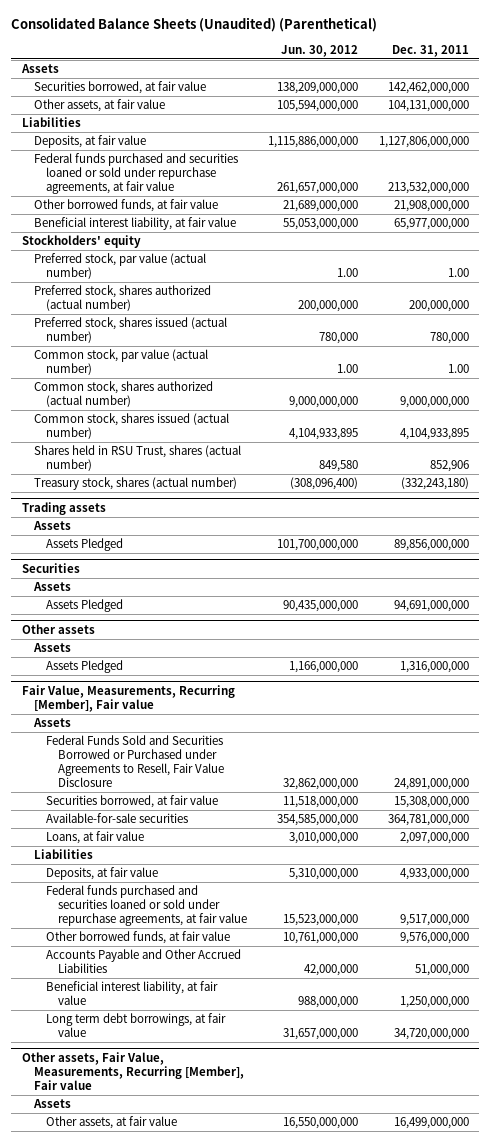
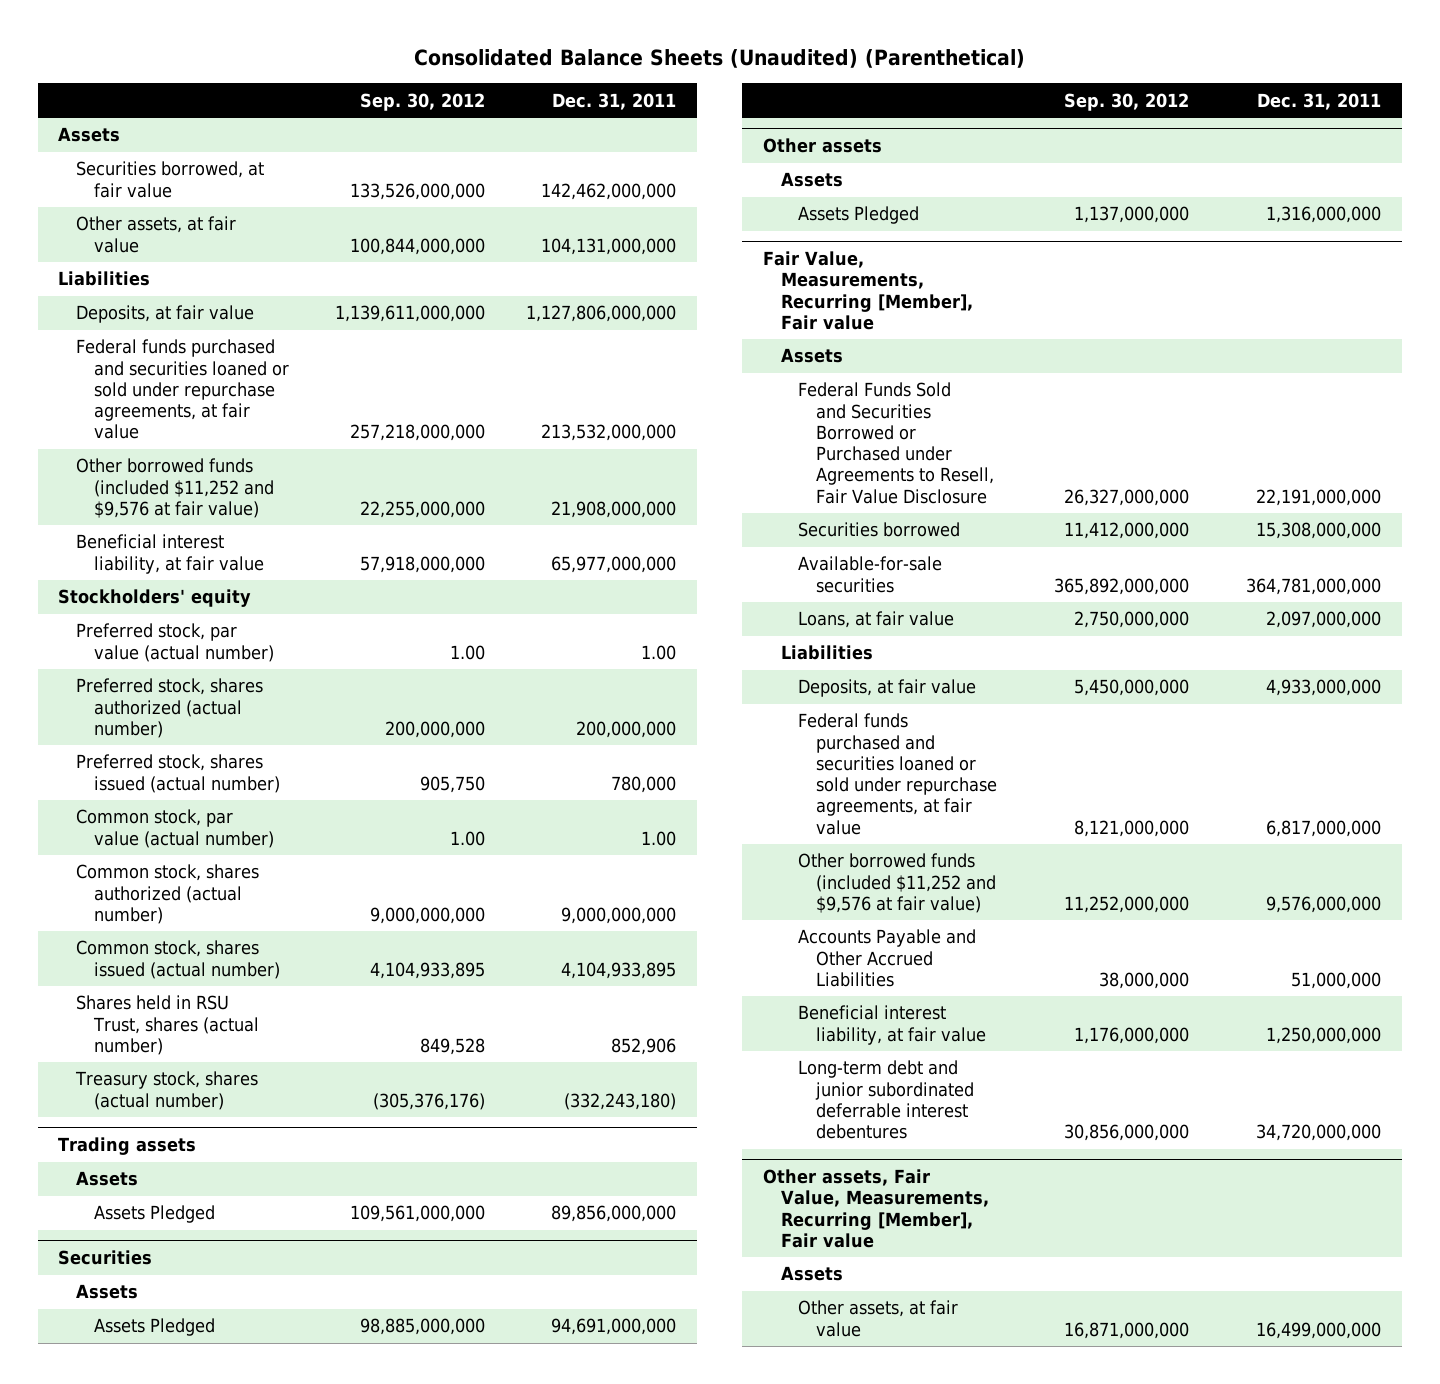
- | Jun. 30, 2012 | Dec. 31, 2011
+ | Sep. 30, 2012 | Dec. 31, 2011
- Other borrowed funds, at fair value | 21,689,000,000 | 21,908,000,000
+ Other borrowed funds (included $11,252 and $9,576 at fair value) | 22,255,000,000 | 21,908,000,000
@ Fair Value, Measurements, Recurring [Member], Fair value
- Federal Funds Sold and Securities Borrowed or Purchased under Agreements to Resell, Fair Value Disclosure | 32,862,000,000 | 24,891,000,000
- Securities borrowed, at fair value | 11,518,000,000 | 15,308,000,000
+ Federal Funds Sold and Securities Borrowed or Purchased under Agreements to Resell, Fair Value Disclosure | 26,327,000,000 | 22,191,000,000
+ Securities borrowed | 11,412,000,000 | 15,308,000,000
- Federal funds purchased and securities loaned or sold under repurchase agreements, at fair value | 15,523,000,000 | 9,517,000,000
- Other borrowed funds, at fair value | 10,761,000,000 | 9,576,000,000
+ Federal funds purchased and securities loaned or sold under repurchase agreements, at fair value | 8,121,000,000 | 6,817,000,000
+ Other borrowed funds (included $11,252 and $9,576 at fair value) | 11,252,000,000 | 9,576,000,000
- Long term debt borrowings, at fair value | 31,657,000,000 | 34,720,000,000
+ Long-term debt and junior subordinated deferrable interest debentures | 30,856,000,000 | 34,720,000,000

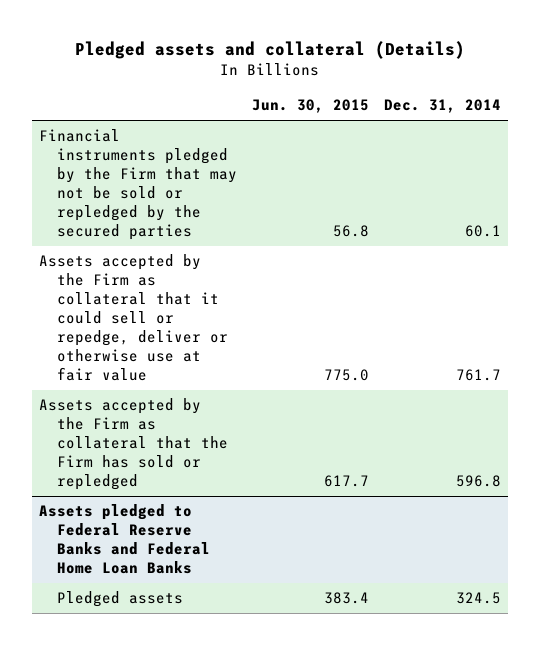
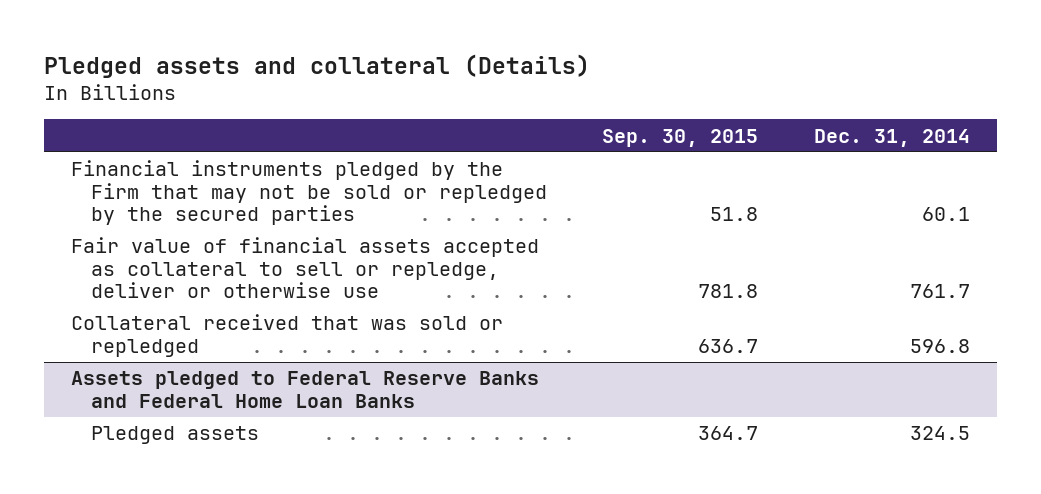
- | Jun. 30, 2015 | Dec. 31, 2014
+ | Sep. 30, 2015 | Dec. 31, 2014
- Assets accepted by the Firm as collateral that it could sell or repedge, deliver or otherwise use at fair value | 775.0 | 761.7
- Assets accepted by the Firm as collateral that the Firm has sold or repledged | 617.7 | 596.8
+ Fair value of financial assets accepted as collateral to sell or repledge, deliver or otherwise use | 781.8 | 761.7
+ Collateral received that was sold or repledged | 636.7 | 596.8

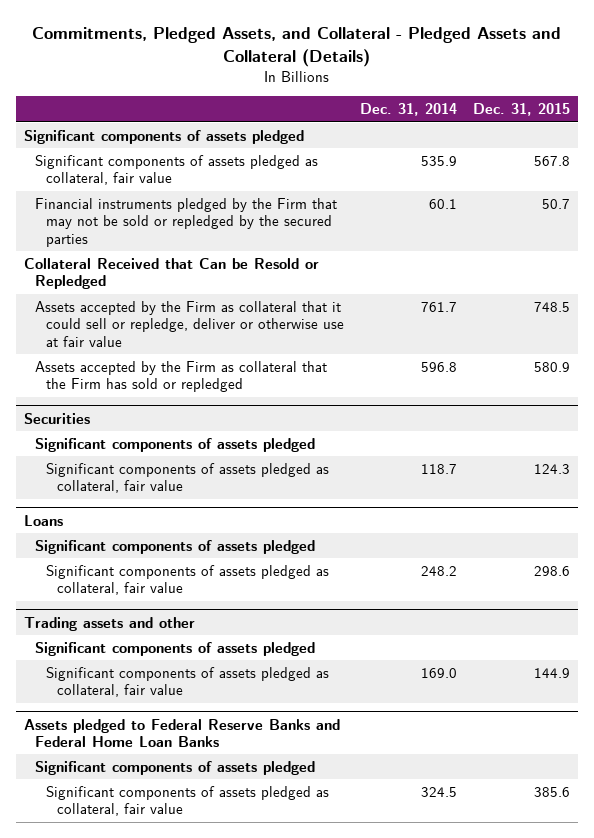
- Pledged assets and collateral (Details)
+ Commitments, Pledged Assets, and Collateral - Pledged Assets and Collateral (Details)
- | Sep. 30, 2015 | Dec. 31, 2014
+ | Dec. 31, 2014 | Dec. 31, 2015
+ Significant components of assets pledged
+ Significant components of assets pledged as collateral, fair value | 535.9 | 567.8
- Fair value of financial assets accepted as collateral to sell or repledge, deliver or otherwise use | 781.8 | 761.7
- Collateral received that was sold or repledged | 636.7 | 596.8
+ Collateral Received that Can be Resold or Repledged
+ Assets accepted by the Firm as collateral that it could sell or repledge, deliver or otherwise use at fair value | 761.7 | 748.5
+ Assets accepted by the Firm as collateral that the Firm has sold or repledged | 596.8 | 580.9
+ Securities
+ Significant components of assets pledged
+ Significant components of assets pledged as collateral, fair value | 118.7 | 124.3
+ Loans
+ Significant components of assets pledged
+ Significant components of assets pledged as collateral, fair value | 248.2 | 298.6
+ Trading assets and other
+ Significant components of assets pledged
+ Significant components of assets pledged as collateral, fair value | 169.0 | 144.9
@ Assets pledged to Federal Reserve Banks and Federal Home Loan Banks
- Pledged assets | 364.7 | 324.5
+ Significant components of assets pledged
+ Significant components of assets pledged as collateral, fair value | 324.5 | 385.6

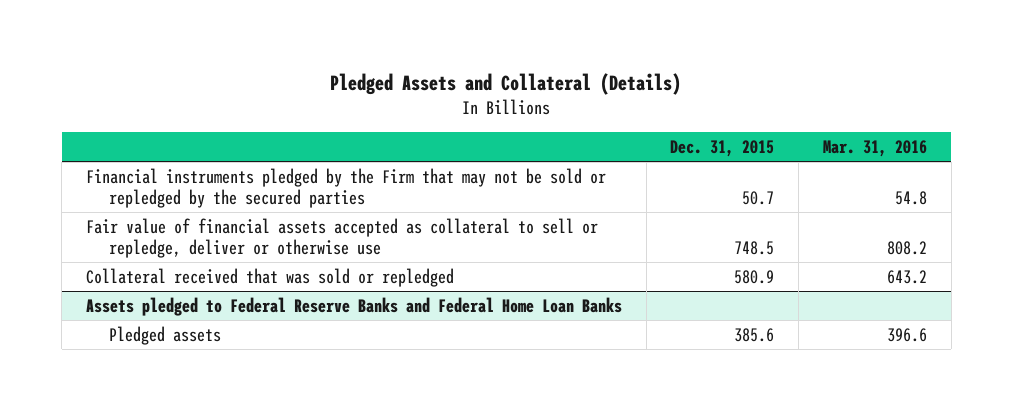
- Commitments, Pledged Assets, and Collateral - Pledged Assets and Collateral (Details)
+ Pledged Assets and Collateral (Details)
- | Dec. 31, 2014 | Dec. 31, 2015
+ | Dec. 31, 2015 | Mar. 31, 2016
- Significant components of assets pledged
- Significant components of assets pledged as collateral, fair value | 535.9 | 567.8
- Collateral Received that Can be Resold or Repledged
- Assets accepted by the Firm as collateral that it could sell or repledge, deliver or otherwise use at fair value | 761.7 | 748.5
- Assets accepted by the Firm as collateral that the Firm has sold or repledged | 596.8 | 580.9
- Securities
- Significant components of assets pledged
- Significant components of assets pledged as collateral, fair value | 118.7 | 124.3
- Loans
- Significant components of assets pledged
- Significant components of assets pledged as collateral, fair value | 248.2 | 298.6
- Trading assets and other
- Significant components of assets pledged
- Significant components of assets pledged as collateral, fair value | 169.0 | 144.9
+ Fair value of financial assets accepted as collateral to sell or repledge, deliver or otherwise use | 748.5 | 808.2
+ Collateral received that was sold or repledged | 580.9 | 643.2
@ Assets pledged to Federal Reserve Banks and Federal Home Loan Banks
- Significant components of assets pledged
- Significant components of assets pledged as collateral, fair value | 324.5 | 385.6
+ Pledged assets | 385.6 | 396.6

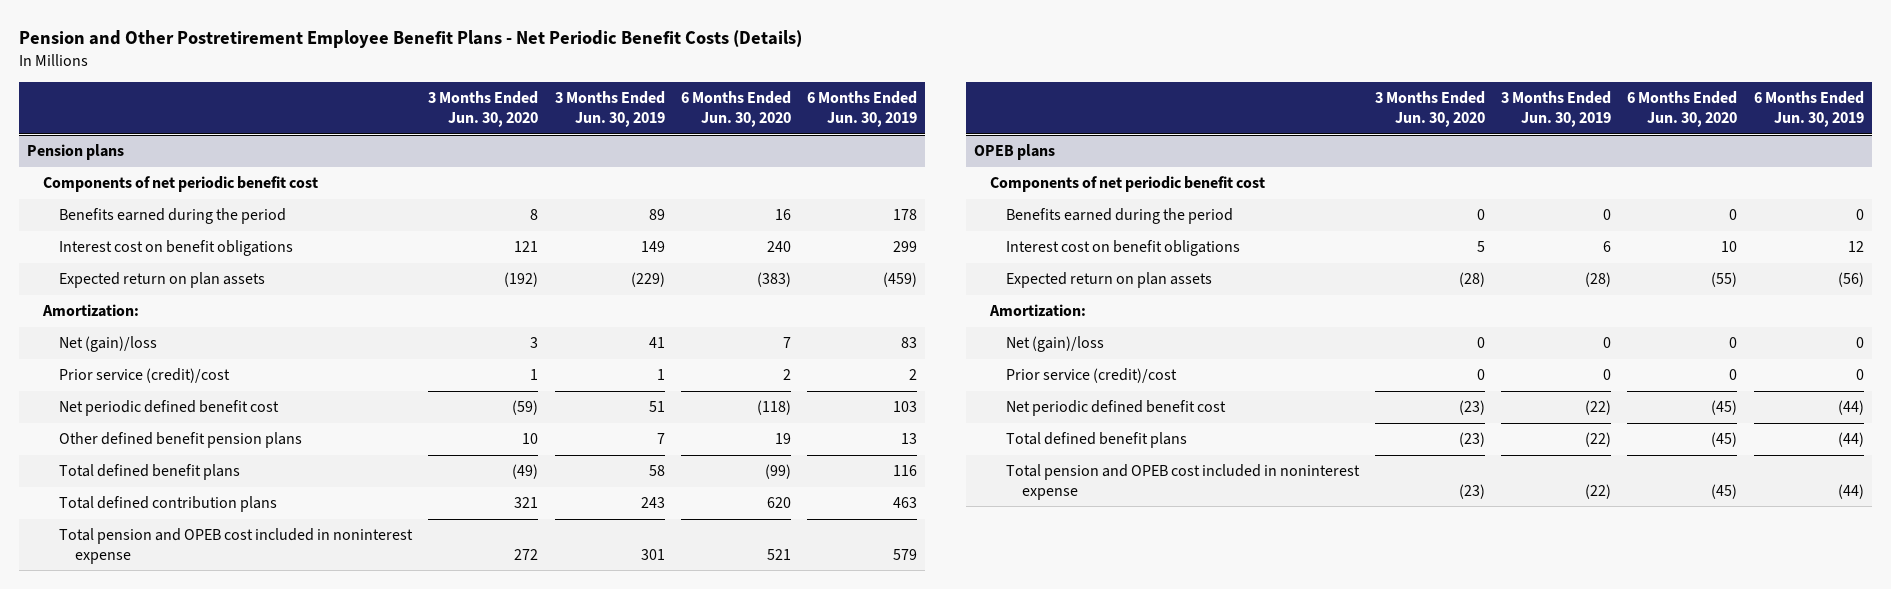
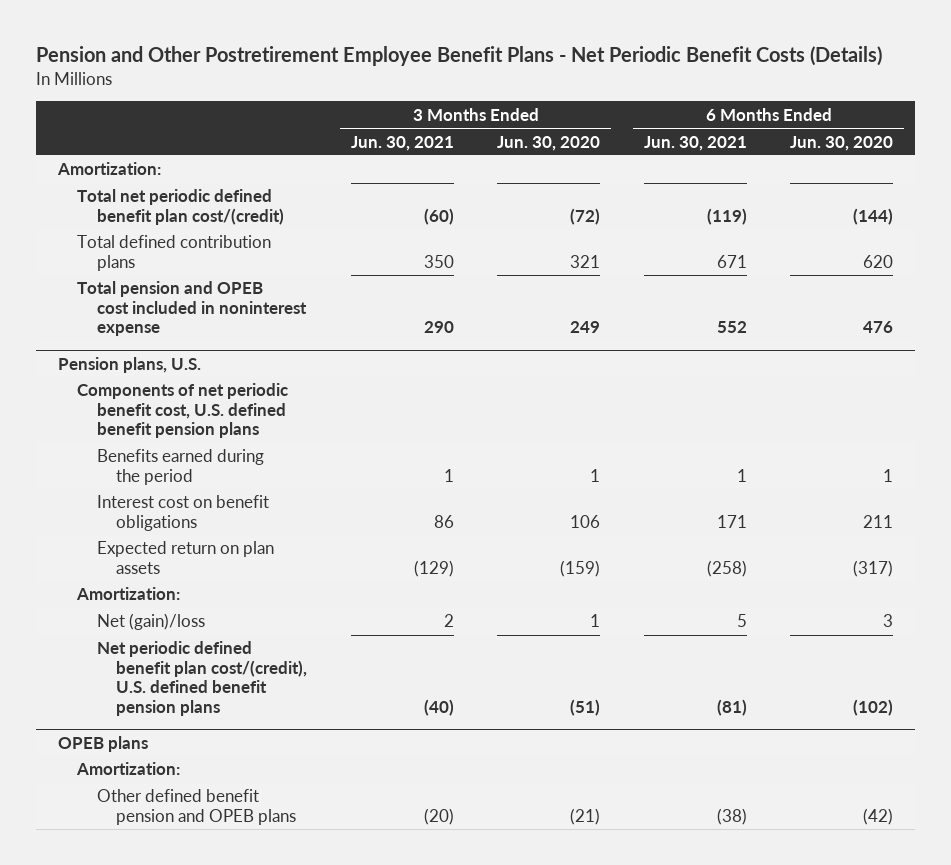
- | 3 Months Ended Jun. 30, 2020 | 3 Months Ended Jun. 30, 2019 | 6 Months Ended Jun. 30, 2020 | 6 Months Ended Jun. 30, 2019
+ | 3 Months Ended Jun. 30, 2021 | 3 Months Ended Jun. 30, 2020 | 6 Months Ended Jun. 30, 2021 | 6 Months Ended Jun. 30, 2020
- Pension plans
- Components of net periodic benefit cost
- Benefits earned during the period | 8 | 89 | 16 | 178
- Interest cost on benefit obligations | 121 | 149 | 240 | 299
- Expected return on plan assets | (192) | (229) | (383) | (459)
- Net (gain)/loss | 3 | 41 | 7 | 83
- Prior service (credit)/cost | 1 | 1 | 2 | 2
- Net periodic defined benefit cost | (59) | 51 | (118) | 103
- Other defined benefit pension plans | 10 | 7 | 19 | 13
- Total defined benefit plans | (49) | 58 | (99) | 116
+ Total net periodic defined benefit plan cost/(credit) | (60) | (72) | (119) | (144)
- Total pension and OPEB cost included in noninterest expense | 272 | 301 | 521 | 579
+ Total pension and OPEB cost included in noninterest expense | 290 | 249 | 552 | 476
+ Pension plans, U.S.
+ Components of net periodic benefit cost, U.S. defined benefit pension plans
+ Benefits earned during the period | 1 | 1 | 1 | 1
+ Interest cost on benefit obligations | 86 | 106 | 171 | 211
+ Expected return on plan assets | (129) | (159) | (258) | (317)
+ Amortization:
+ Net (gain)/loss | 2 | 1 | 5 | 3
+ Net periodic defined benefit plan cost/(credit), U.S. defined benefit pension plans | (40) | (51) | (81) | (102)
@ OPEB plans
- Components of net periodic benefit cost
- Benefits earned during the period | 0 | 0 | 0 | 0
- Interest cost on benefit obligations | 5 | 6 | 10 | 12
- Expected return on plan assets | (28) | (28) | (55) | (56)
- Net (gain)/loss | 0 | 0 | 0 | 0
- Prior service (credit)/cost | 0 | 0 | 0 | 0
- Net periodic defined benefit cost | (23) | (22) | (45) | (44)
- Total defined benefit plans | (23) | (22) | (45) | (44)
- Total pension and OPEB cost included in noninterest expense | (23) | (22) | (45) | (44)
+ Other defined benefit pension and OPEB plans | (20) | (21) | (38) | (42)

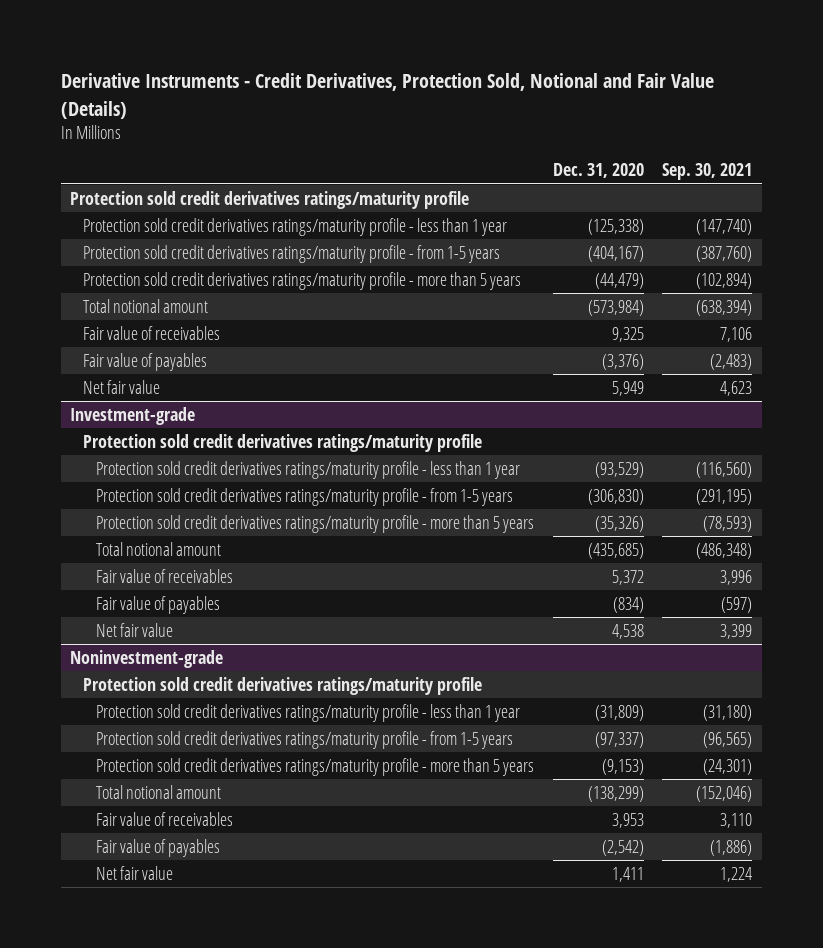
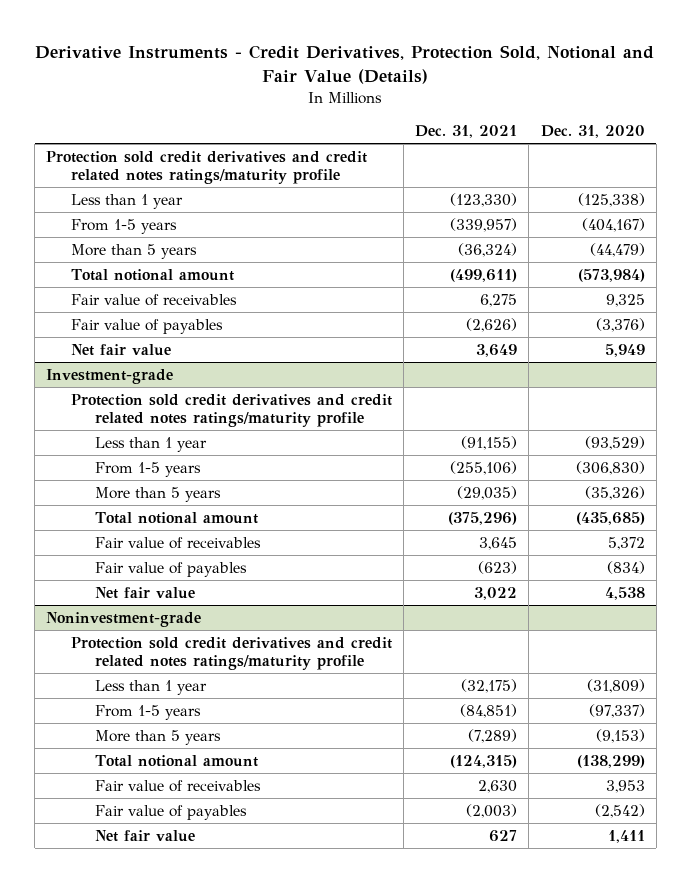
- | Dec. 31, 2020 | Sep. 30, 2021
+ | Dec. 31, 2021 | Dec. 31, 2020
- Protection sold credit derivatives ratings/maturity profile
- Protection sold credit derivatives ratings/maturity profile - less than 1 year | (125,338) | (147,740)
- Protection sold credit derivatives ratings/maturity profile - from 1-5 years | (404,167) | (387,760)
- Protection sold credit derivatives ratings/maturity profile - more than 5 years | (44,479) | (102,894)
+ Protection sold credit derivatives and credit related notes ratings/maturity profile
+ Less than 1 year | (123,330) | (125,338)
+ From 1-5 years | (339,957) | (404,167)
+ More than 5 years | (36,324) | (44,479)
@ Investment-grade
- Protection sold credit derivatives ratings/maturity profile
- Protection sold credit derivatives ratings/maturity profile - less than 1 year | (93,529) | (116,560)
- Protection sold credit derivatives ratings/maturity profile - from 1-5 years | (306,830) | (291,195)
- Protection sold credit derivatives ratings/maturity profile - more than 5 years | (35,326) | (78,593)
+ Protection sold credit derivatives and credit related notes ratings/maturity profile
+ Less than 1 year | (91,155) | (93,529)
+ From 1-5 years | (255,106) | (306,830)
+ More than 5 years | (29,035) | (35,326)
@ Noninvestment-grade
- Protection sold credit derivatives ratings/maturity profile
- Protection sold credit derivatives ratings/maturity profile - less than 1 year | (31,809) | (31,180)
- Protection sold credit derivatives ratings/maturity profile - from 1-5 years | (97,337) | (96,565)
- Protection sold credit derivatives ratings/maturity profile - more than 5 years | (9,153) | (24,301)
+ Protection sold credit derivatives and credit related notes ratings/maturity profile
+ Less than 1 year | (32,175) | (31,809)
+ From 1-5 years | (84,851) | (97,337)
+ More than 5 years | (7,289) | (9,153)

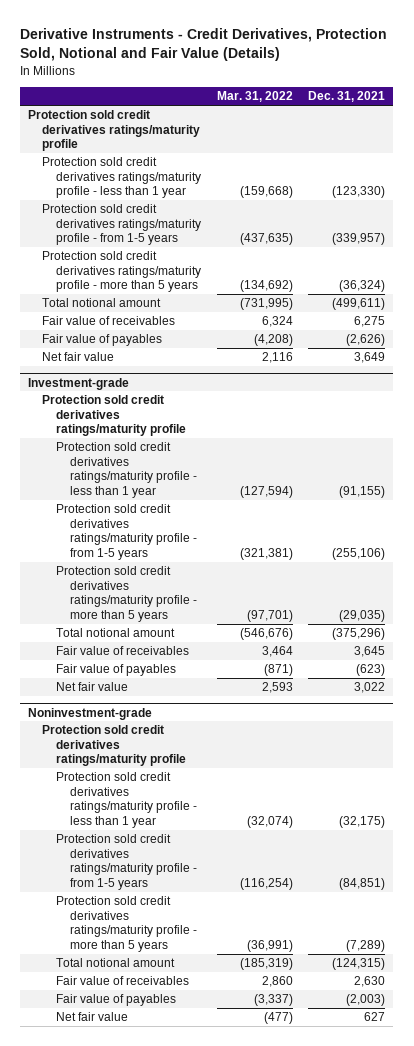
- | Dec. 31, 2021 | Dec. 31, 2020
+ | Mar. 31, 2022 | Dec. 31, 2021
- Protection sold credit derivatives and credit related notes ratings/maturity profile
- Less than 1 year | (123,330) | (125,338)
- From 1-5 years | (339,957) | (404,167)
- More than 5 years | (36,324) | (44,479)
+ Protection sold credit derivatives ratings/maturity profile
+ Protection sold credit derivatives ratings/maturity profile - less than 1 year | (159,668) | (123,330)
+ Protection sold credit derivatives ratings/maturity profile - from 1-5 years | (437,635) | (339,957)
+ Protection sold credit derivatives ratings/maturity profile - more than 5 years | (134,692) | (36,324)
@ Investment-grade
- Protection sold credit derivatives and credit related notes ratings/maturity profile
- Less than 1 year | (91,155) | (93,529)
- From 1-5 years | (255,106) | (306,830)
- More than 5 years | (29,035) | (35,326)
+ Protection sold credit derivatives ratings/maturity profile
+ Protection sold credit derivatives ratings/maturity profile - less than 1 year | (127,594) | (91,155)
+ Protection sold credit derivatives ratings/maturity profile - from 1-5 years | (321,381) | (255,106)
+ Protection sold credit derivatives ratings/maturity profile - more than 5 years | (97,701) | (29,035)
@ Noninvestment-grade
- Protection sold credit derivatives and credit related notes ratings/maturity profile
- Less than 1 year | (32,175) | (31,809)
- From 1-5 years | (84,851) | (97,337)
- More than 5 years | (7,289) | (9,153)
+ Protection sold credit derivatives ratings/maturity profile
+ Protection sold credit derivatives ratings/maturity profile - less than 1 year | (32,074) | (32,175)
+ Protection sold credit derivatives ratings/maturity profile - from 1-5 years | (116,254) | (84,851)
+ Protection sold credit derivatives ratings/maturity profile - more than 5 years | (36,991) | (7,289)

